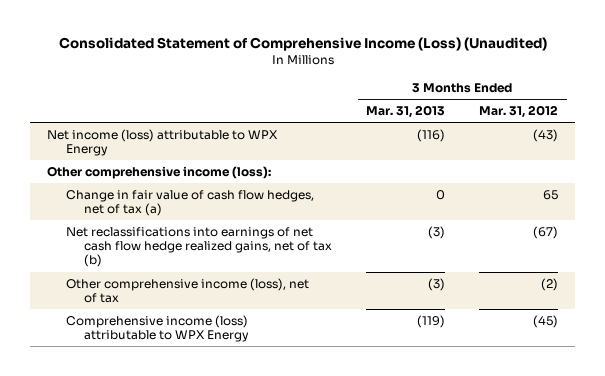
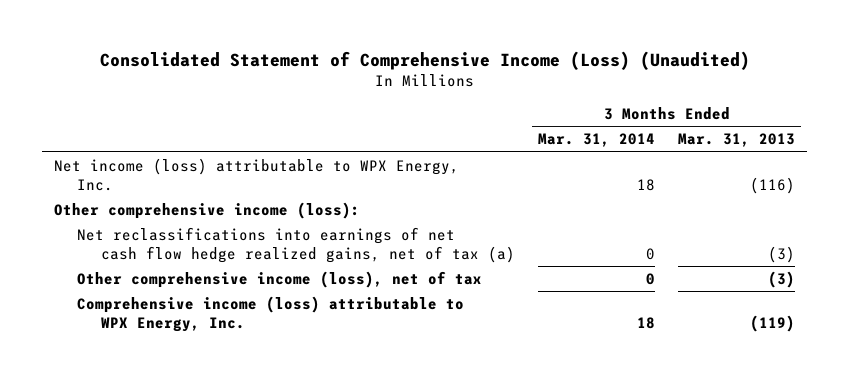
- | 3 Months Ended Mar. 31, 2013 | 3 Months Ended Mar. 31, 2012
+ | 3 Months Ended Mar. 31, 2014 | 3 Months Ended Mar. 31, 2013
- Net income (loss) attributable to WPX Energy | (116) | (43)
+ Net income (loss) attributable to WPX Energy, Inc. | 18 | (116)
- Change in fair value of cash flow hedges, net of tax (a) | 0 | 65
- Net reclassifications into earnings of net cash flow hedge realized gains, net of tax (b) | (3) | (67)
+ Net reclassifications into earnings of net cash flow hedge realized gains, net of tax (a) | 0 | (3)
- Comprehensive income (loss) attributable to WPX Energy | (119) | (45)
+ Comprehensive income (loss) attributable to WPX Energy, Inc. | 18 | (119)

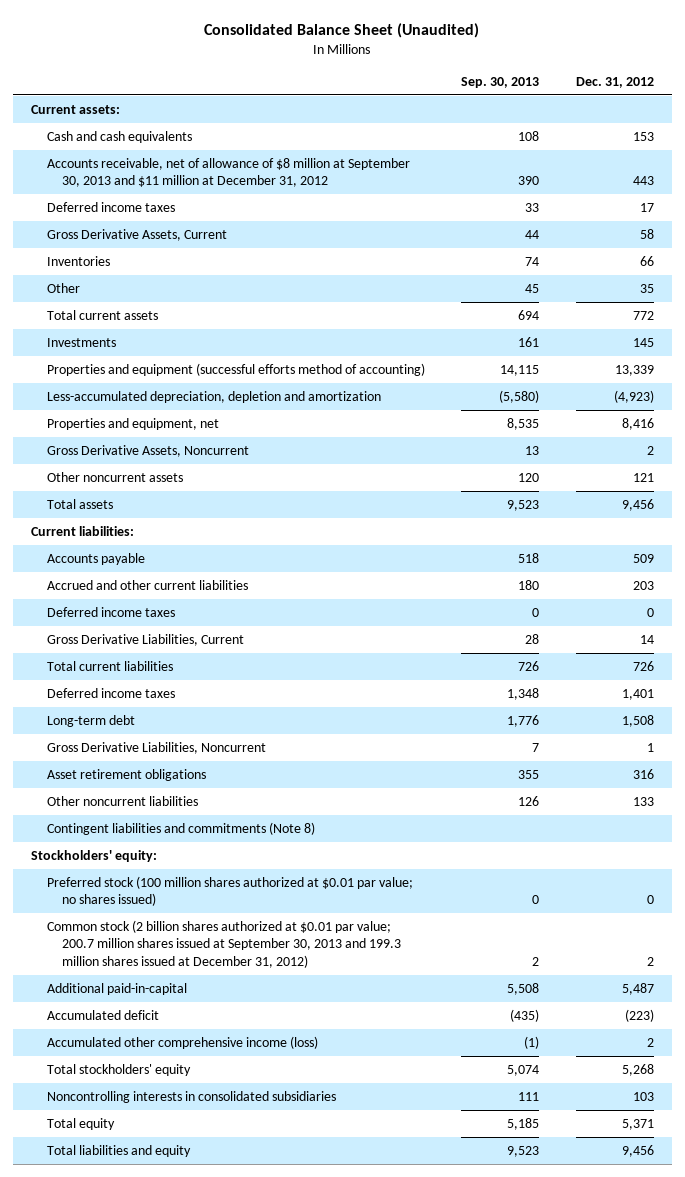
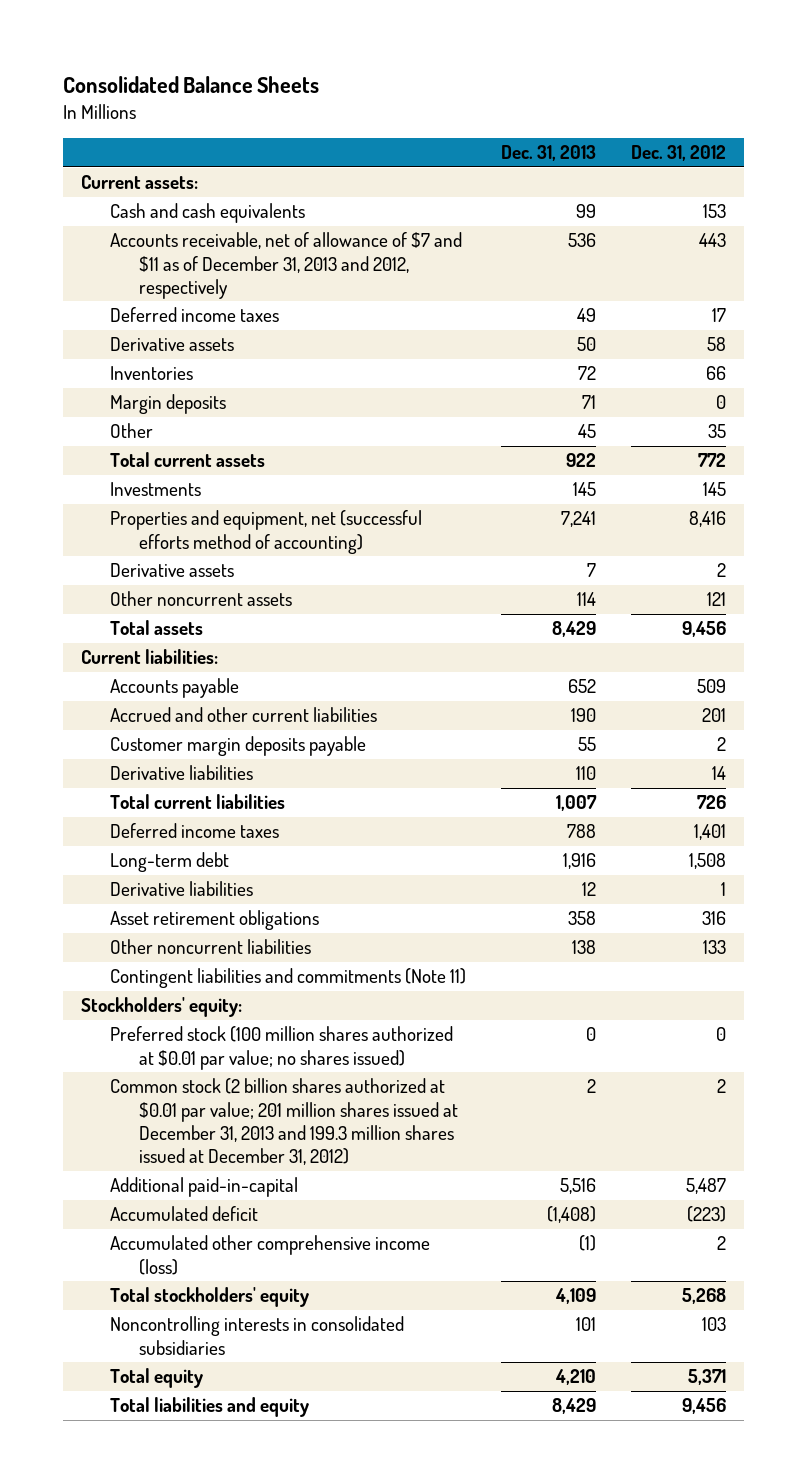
- Consolidated Balance Sheet (Unaudited)
+ Consolidated Balance Sheets
- | Sep. 30, 2013 | Dec. 31, 2012
+ | Dec. 31, 2013 | Dec. 31, 2012
- Accounts receivable, net of allowance of $8 million at September 30, 2013 and $11 million at December 31, 2012 | 390 | 443
+ Accounts receivable, net of allowance of $7 and $11 as of December 31, 2013 and 2012, respectively | 536 | 443
- Gross Derivative Assets, Current | 44 | 58
+ Derivative assets | 50 | 58
+ Margin deposits | 71 | 0
- Properties and equipment (successful efforts method of accounting) | 14,115 | 13,339
- Less-accumulated depreciation, depletion and amortization | (5,580) | (4,923)
- Properties and equipment, net | 8,535 | 8,416
- Gross Derivative Assets, Noncurrent | 13 | 2
+ Properties and equipment, net (successful efforts method of accounting) | 7,241 | 8,416
+ Derivative assets | 7 | 2
- Accrued and other current liabilities | 180 | 203
- Deferred income taxes | 0 | 0
- Gross Derivative Liabilities, Current | 28 | 14
+ Accrued and other current liabilities | 190 | 201
+ Customer margin deposits payable | 55 | 2
+ Derivative liabilities | 110 | 14
- Gross Derivative Liabilities, Noncurrent | 7 | 1
+ Derivative liabilities | 12 | 1
- Contingent liabilities and commitments (Note 8)
+ Contingent liabilities and commitments (Note 11)
- Common stock (2 billion shares authorized at $0.01 par value; 200.7 million shares issued at September 30, 2013 and 199.3 million shares issued at December 31, 2012) | 2 | 2
+ Common stock (2 billion shares authorized at $0.01 par value; 201 million shares issued at December 31, 2013 and 199.3 million shares issued at December 31, 2012) | 2 | 2

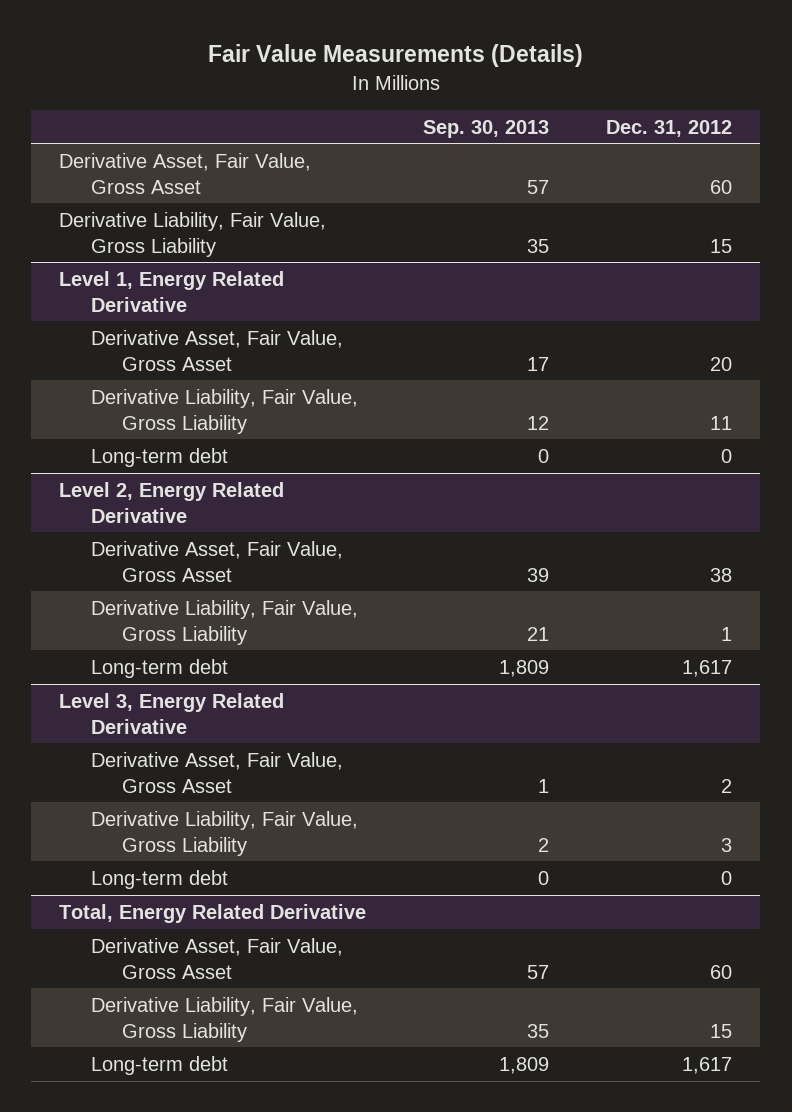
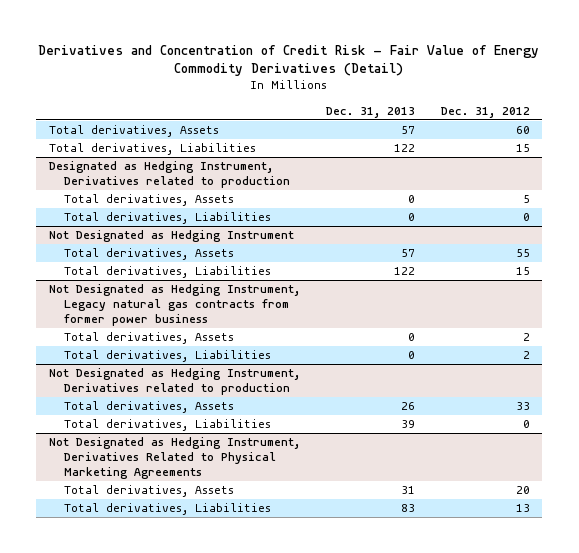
- Fair Value Measurements (Details)
+ Derivatives and Concentration of Credit Risk - Fair Value of Energy Commodity Derivatives (Detail)
- | Sep. 30, 2013 | Dec. 31, 2012
+ | Dec. 31, 2013 | Dec. 31, 2012
- Derivative Asset, Fair Value, Gross Asset | 57 | 60
- Derivative Liability, Fair Value, Gross Liability | 35 | 15
- Level 1, Energy Related Derivative
- Derivative Asset, Fair Value, Gross Asset | 17 | 20
- Derivative Liability, Fair Value, Gross Liability | 12 | 11
- Long-term debt | 0 | 0
- Level 2, Energy Related Derivative
- Derivative Asset, Fair Value, Gross Asset | 39 | 38
- Derivative Liability, Fair Value, Gross Liability | 21 | 1
- Long-term debt | 1,809 | 1,617
- Level 3, Energy Related Derivative
- Derivative Asset, Fair Value, Gross Asset | 1 | 2
- Derivative Liability, Fair Value, Gross Liability | 2 | 3
- Long-term debt | 0 | 0
- Total, Energy Related Derivative
- Derivative Asset, Fair Value, Gross Asset | 57 | 60
- Derivative Liability, Fair Value, Gross Liability | 35 | 15
- Long-term debt | 1,809 | 1,617
+ Total derivatives, Assets | 57 | 60
+ Total derivatives, Liabilities | 122 | 15
+ Designated as Hedging Instrument, Derivatives related to production
+ Total derivatives, Assets | 0 | 5
+ Total derivatives, Liabilities | 0 | 0
+ Not Designated as Hedging Instrument
+ Total derivatives, Assets | 57 | 55
+ Total derivatives, Liabilities | 122 | 15
+ Not Designated as Hedging Instrument, Legacy natural gas contracts from former power business
+ Total derivatives, Assets | 0 | 2
+ Total derivatives, Liabilities | 0 | 2
+ Not Designated as Hedging Instrument, Derivatives related to production
+ Total derivatives, Assets | 26 | 33
+ Total derivatives, Liabilities | 39 | 0
+ Not Designated as Hedging Instrument, Derivatives Related to Physical Marketing Agreements
+ Total derivatives, Assets | 31 | 20
+ Total derivatives, Liabilities | 83 | 13

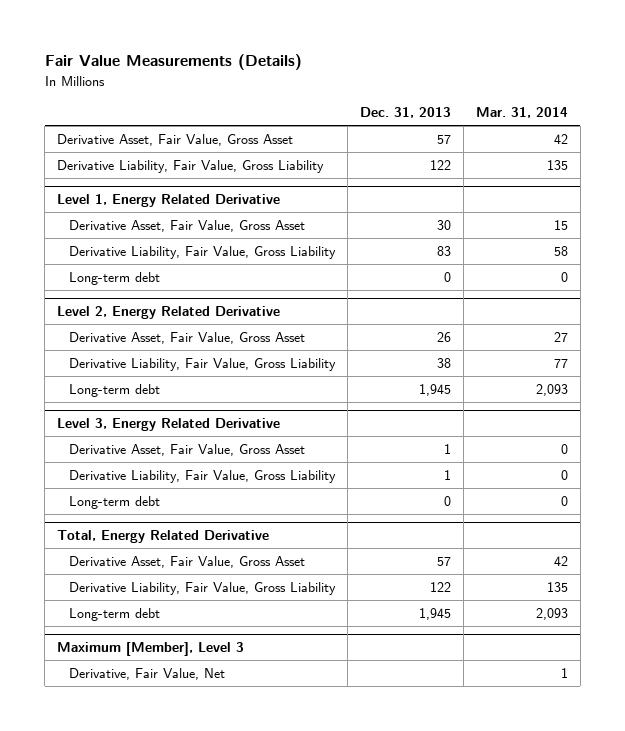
- Derivatives and Concentration of Credit Risk - Fair Value of Energy Commodity Derivatives (Detail)
+ Fair Value Measurements (Details)
- | Dec. 31, 2013 | Dec. 31, 2012
+ | Dec. 31, 2013 | Mar. 31, 2014
- Total derivatives, Assets | 57 | 60
- Total derivatives, Liabilities | 122 | 15
- Designated as Hedging Instrument, Derivatives related to production
- Total derivatives, Assets | 0 | 5
- Total derivatives, Liabilities | 0 | 0
- Not Designated as Hedging Instrument
- Total derivatives, Assets | 57 | 55
- Total derivatives, Liabilities | 122 | 15
- Not Designated as Hedging Instrument, Legacy natural gas contracts from former power business
- Total derivatives, Assets | 0 | 2
- Total derivatives, Liabilities | 0 | 2
- Not Designated as Hedging Instrument, Derivatives related to production
- Total derivatives, Assets | 26 | 33
- Total derivatives, Liabilities | 39 | 0
- Not Designated as Hedging Instrument, Derivatives Related to Physical Marketing Agreements
- Total derivatives, Assets | 31 | 20
- Total derivatives, Liabilities | 83 | 13
+ Derivative Asset, Fair Value, Gross Asset | 57 | 42
+ Derivative Liability, Fair Value, Gross Liability | 122 | 135
+ Level 1, Energy Related Derivative
+ Derivative Asset, Fair Value, Gross Asset | 30 | 15
+ Derivative Liability, Fair Value, Gross Liability | 83 | 58
+ Long-term debt | 0 | 0
+ Level 2, Energy Related Derivative
+ Derivative Asset, Fair Value, Gross Asset | 26 | 27
+ Derivative Liability, Fair Value, Gross Liability | 38 | 77
+ Long-term debt | 1,945 | 2,093
+ Level 3, Energy Related Derivative
+ Derivative Asset, Fair Value, Gross Asset | 1 | 0
+ Derivative Liability, Fair Value, Gross Liability | 1 | 0
+ Long-term debt | 0 | 0
+ Total, Energy Related Derivative
+ Derivative Asset, Fair Value, Gross Asset | 57 | 42
+ Derivative Liability, Fair Value, Gross Liability | 122 | 135
+ Long-term debt | 1,945 | 2,093
+ Maximum [Member], Level 3
+ Derivative, Fair Value, Net | | 1

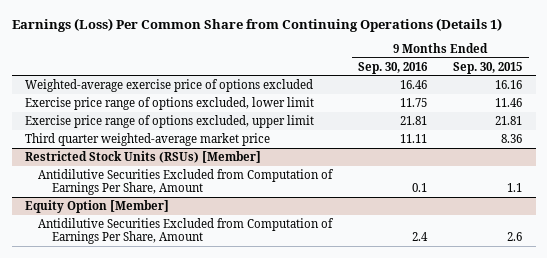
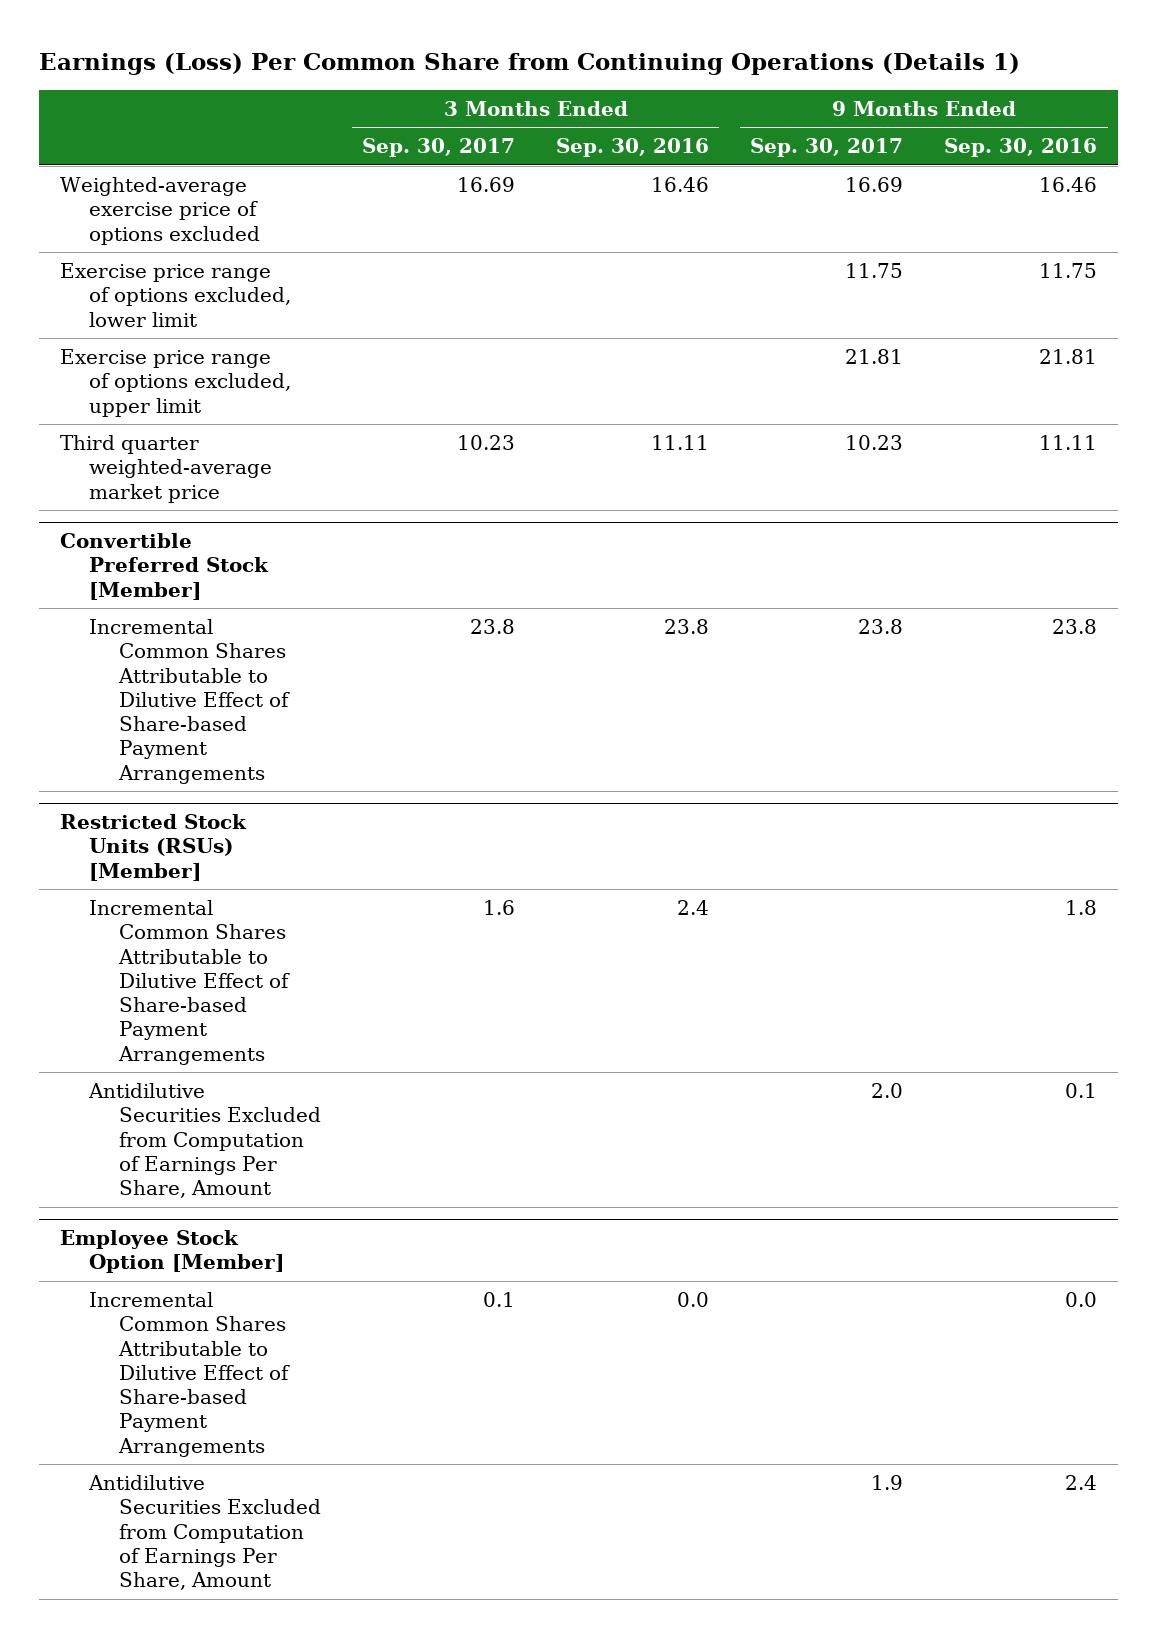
- | 9 Months Ended Sep. 30, 2016 | 9 Months Ended Sep. 30, 2015
+ | 3 Months Ended Sep. 30, 2017 | 3 Months Ended Sep. 30, 2016 | 9 Months Ended Sep. 30, 2017 | 9 Months Ended Sep. 30, 2016
+ Convertible Preferred Stock [Member]
+ Incremental Common Shares Attributable to Dilutive Effect of Share-based Payment Arrangements | 23.8 | 23.8 | 23.8 | 23.8
@ Restricted Stock Units (RSUs) [Member]
+ Incremental Common Shares Attributable to Dilutive Effect of Share-based Payment Arrangements | 1.6 | 2.4 | | 1.8
- Equity Option [Member]
+ Employee Stock Option [Member]
+ Incremental Common Shares Attributable to Dilutive Effect of Share-based Payment Arrangements | 0.1 | 0.0 | | 0.0

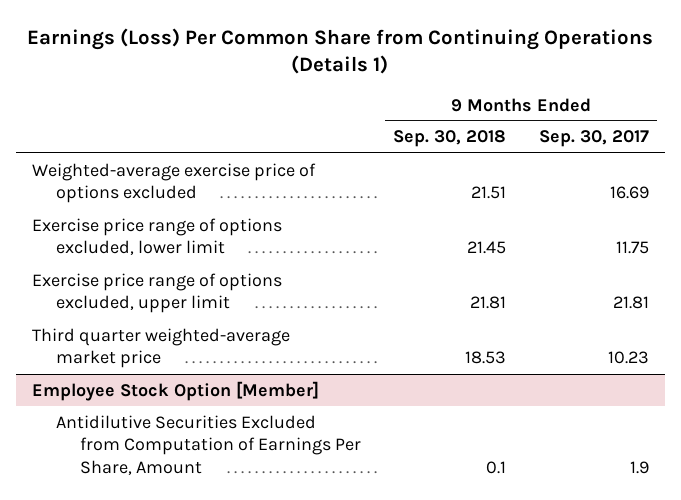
- | 3 Months Ended Sep. 30, 2017 | 3 Months Ended Sep. 30, 2016 | 9 Months Ended Sep. 30, 2017 | 9 Months Ended Sep. 30, 2016
+ | 9 Months Ended Sep. 30, 2018 | 9 Months Ended Sep. 30, 2017
- Convertible Preferred Stock [Member]
- Incremental Common Shares Attributable to Dilutive Effect of Share-based Payment Arrangements | 23.8 | 23.8 | 23.8 | 23.8
- Restricted Stock Units (RSUs) [Member]
- Incremental Common Shares Attributable to Dilutive Effect of Share-based Payment Arrangements | 1.6 | 2.4 | | 1.8
- Antidilutive Securities Excluded from Computation of Earnings Per Share, Amount | | | 2.0 | 0.1
@ Employee Stock Option [Member]
- Incremental Common Shares Attributable to Dilutive Effect of Share-based Payment Arrangements | 0.1 | 0.0 | | 0.0

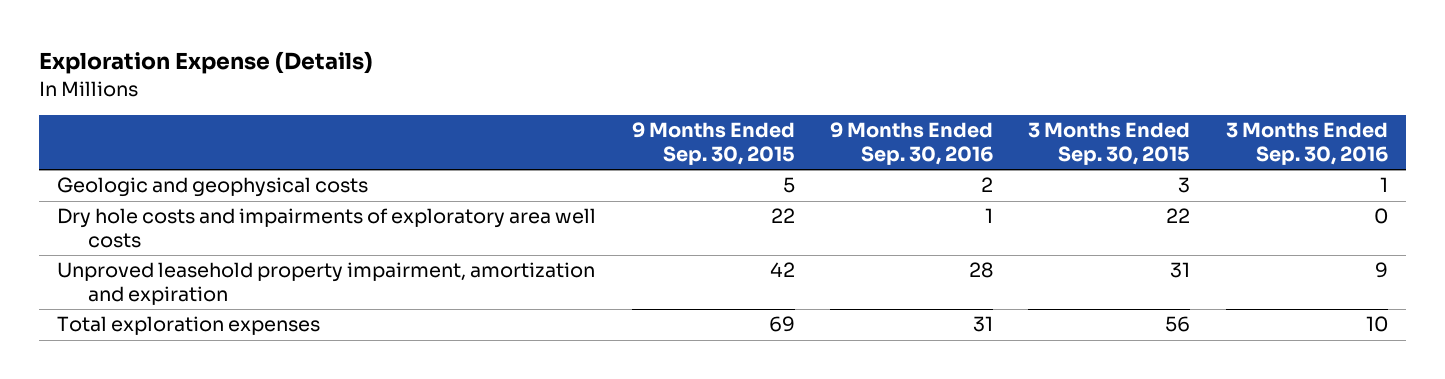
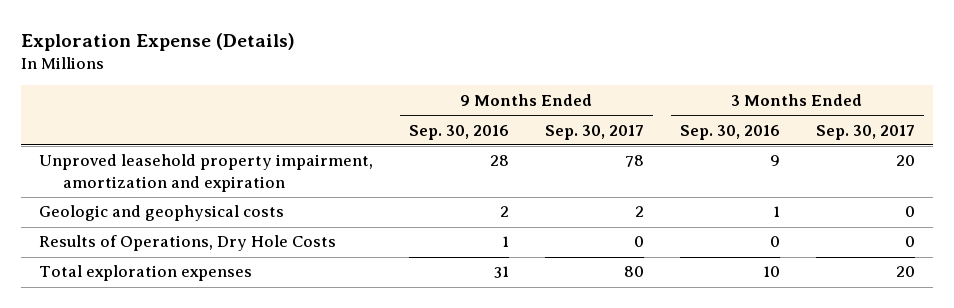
- | 9 Months Ended Sep. 30, 2015 | 9 Months Ended Sep. 30, 2016 | 3 Months Ended Sep. 30, 2015 | 3 Months Ended Sep. 30, 2016
+ | 9 Months Ended Sep. 30, 2016 | 9 Months Ended Sep. 30, 2017 | 3 Months Ended Sep. 30, 2016 | 3 Months Ended Sep. 30, 2017
- Dry hole costs and impairments of exploratory area well costs | 22 | 1 | 22 | 0
moved down: Geologic and geophysical costs | 2 | 2 | 1 | 0
+ Results of Operations, Dry Hole Costs | 1 | 0 | 0 | 0

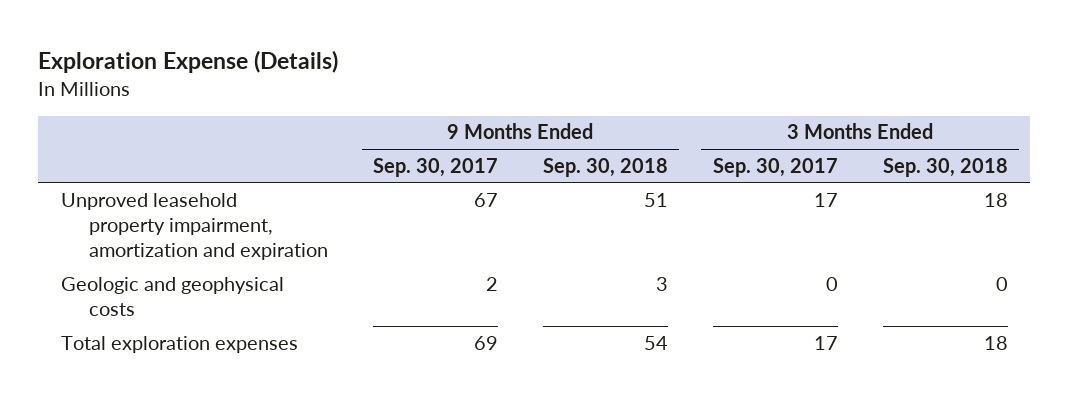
- | 9 Months Ended Sep. 30, 2016 | 9 Months Ended Sep. 30, 2017 | 3 Months Ended Sep. 30, 2016 | 3 Months Ended Sep. 30, 2017
+ | 9 Months Ended Sep. 30, 2017 | 9 Months Ended Sep. 30, 2018 | 3 Months Ended Sep. 30, 2017 | 3 Months Ended Sep. 30, 2018
- Unproved leasehold property impairment, amortization and expiration | 28 | 78 | 9 | 20
+ Unproved leasehold property impairment, amortization and expiration | 67 | 51 | 17 | 18
- Results of Operations, Dry Hole Costs | 1 | 0 | 0 | 0
- Total exploration expenses | 31 | 80 | 10 | 20
+ Total exploration expenses | 69 | 54 | 17 | 18

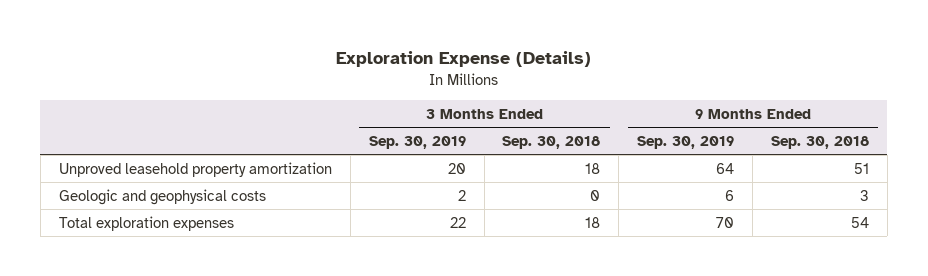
- | 9 Months Ended Sep. 30, 2017 | 9 Months Ended Sep. 30, 2018 | 3 Months Ended Sep. 30, 2017 | 3 Months Ended Sep. 30, 2018
+ | 3 Months Ended Sep. 30, 2019 | 3 Months Ended Sep. 30, 2018 | 9 Months Ended Sep. 30, 2019 | 9 Months Ended Sep. 30, 2018
- Unproved leasehold property impairment, amortization and expiration | 67 | 51 | 17 | 18
+ Unproved leasehold property amortization | 20 | 18 | 64 | 51

